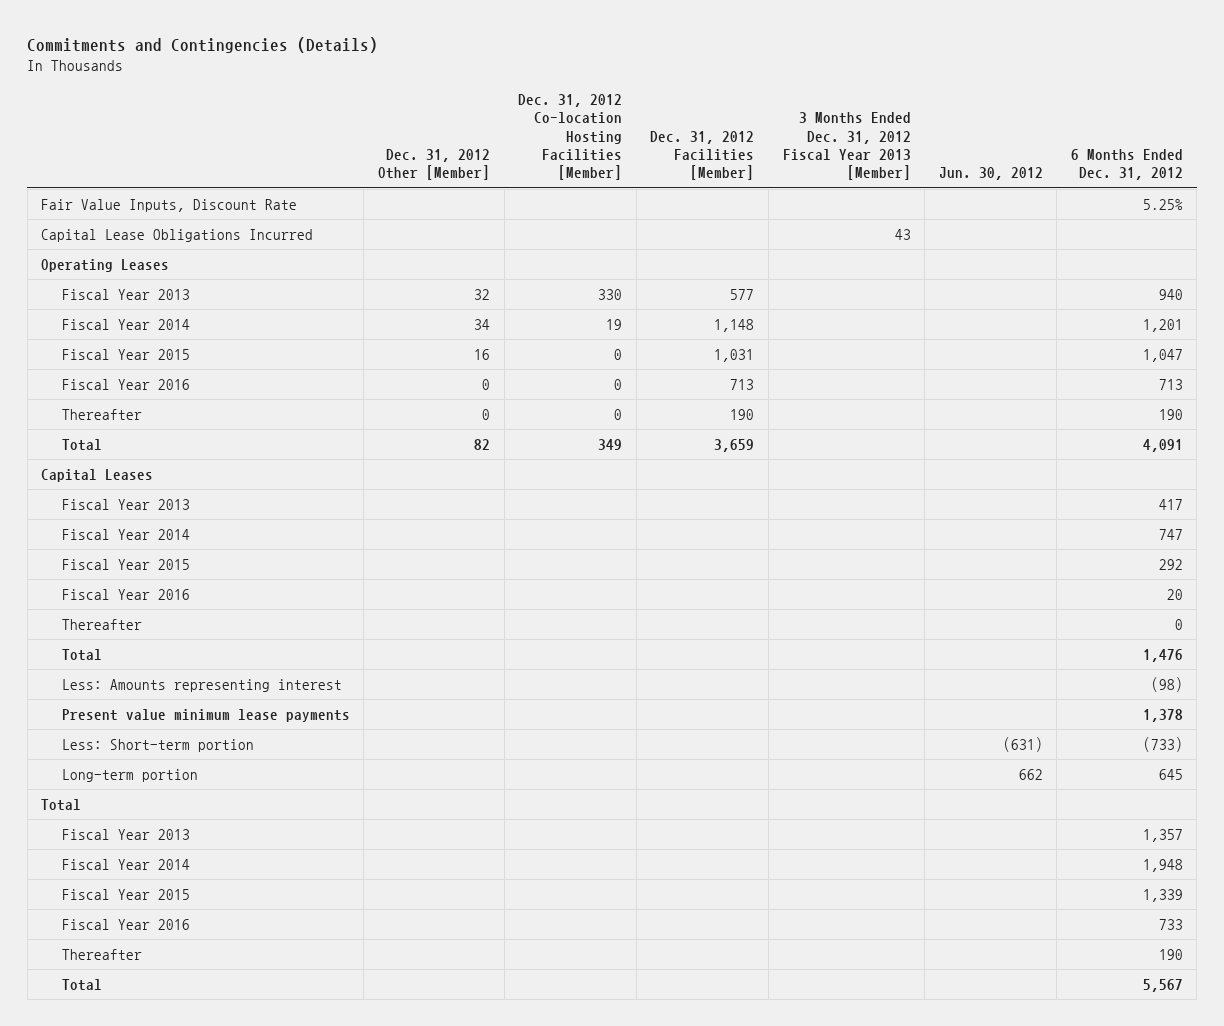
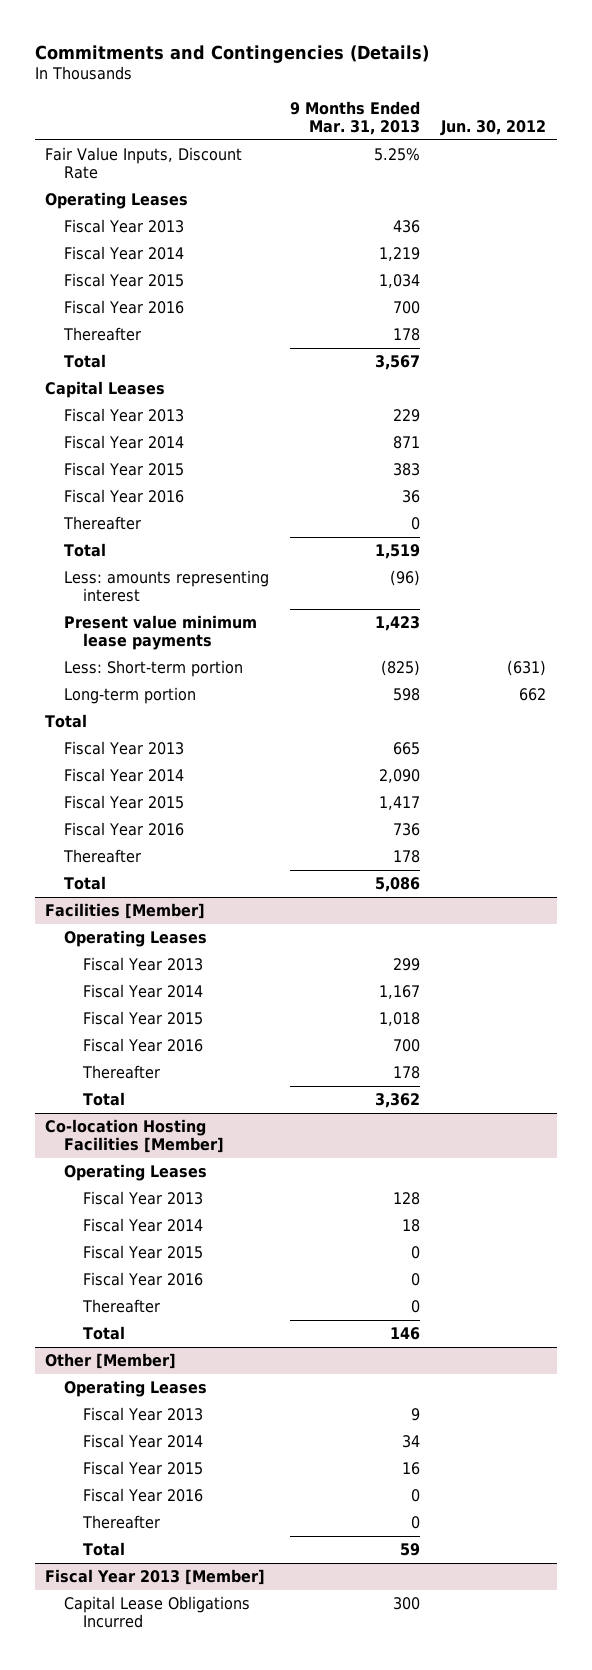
- | Dec. 31, 2012 Other [Member] | Dec. 31, 2012 Co-location Hosting Facilities [Member] | Dec. 31, 2012 Facilities [Member] | 3 Months Ended Dec. 31, 2012 Fiscal Year 2013 [Member] | Jun. 30, 2012 | 6 Months Ended Dec. 31, 2012
+ | 9 Months Ended Mar. 31, 2013 | Jun. 30, 2012
- Capital Lease Obligations Incurred | | | | 43 | |
- Less: Amounts representing interest | | | | | | (98)
+ Less: amounts representing interest | (96) |
+ Facilities [Member]
+ Operating Leases
+ Fiscal Year 2013 | 299 |
+ Fiscal Year 2014 | 1,167 |
+ Fiscal Year 2015 | 1,018 |
+ Fiscal Year 2016 | 700 |
+ Thereafter | 178 |
+ Total | 3,362 |
+ Co-location Hosting Facilities [Member]
+ Operating Leases
+ Fiscal Year 2013 | 128 |
+ Fiscal Year 2014 | 18 |
+ Fiscal Year 2015 | 0 |
+ Fiscal Year 2016 | 0 |
+ Thereafter | 0 |
+ Total | 146 |
+ Other [Member]
+ Operating Leases
+ Fiscal Year 2013 | 9 |
+ Fiscal Year 2014 | 34 |
+ Fiscal Year 2015 | 16 |
+ Fiscal Year 2016 | 0 |
+ Thereafter | 0 |
+ Total | 59 |
+ Fiscal Year 2013 [Member]
+ Capital Lease Obligations Incurred | 300 |

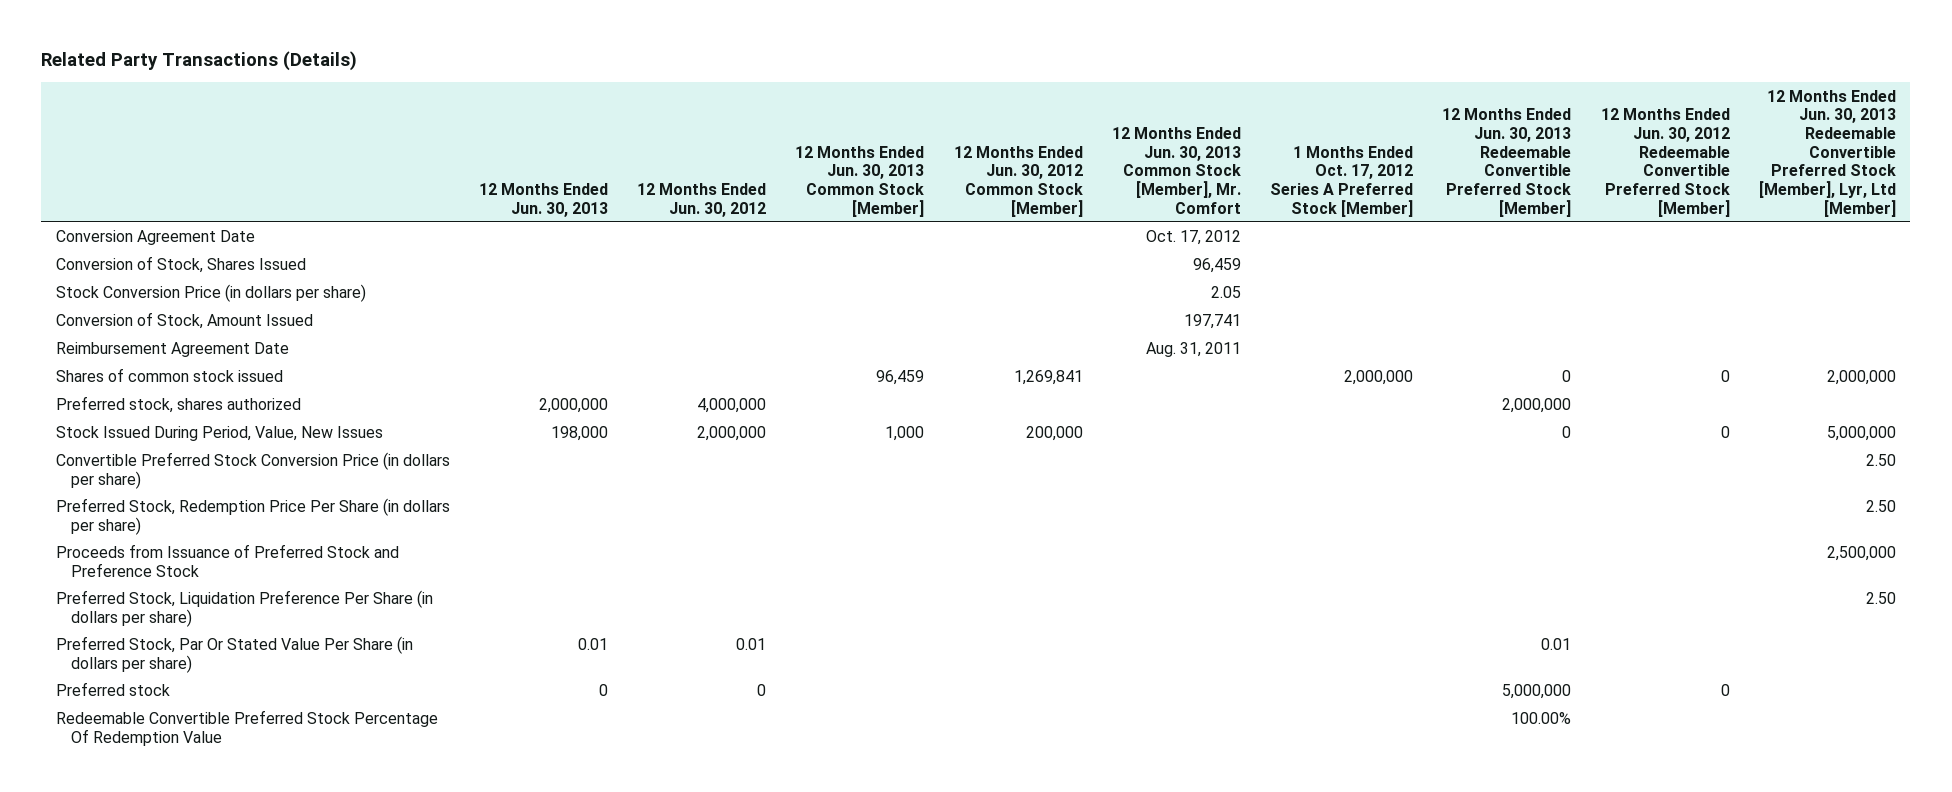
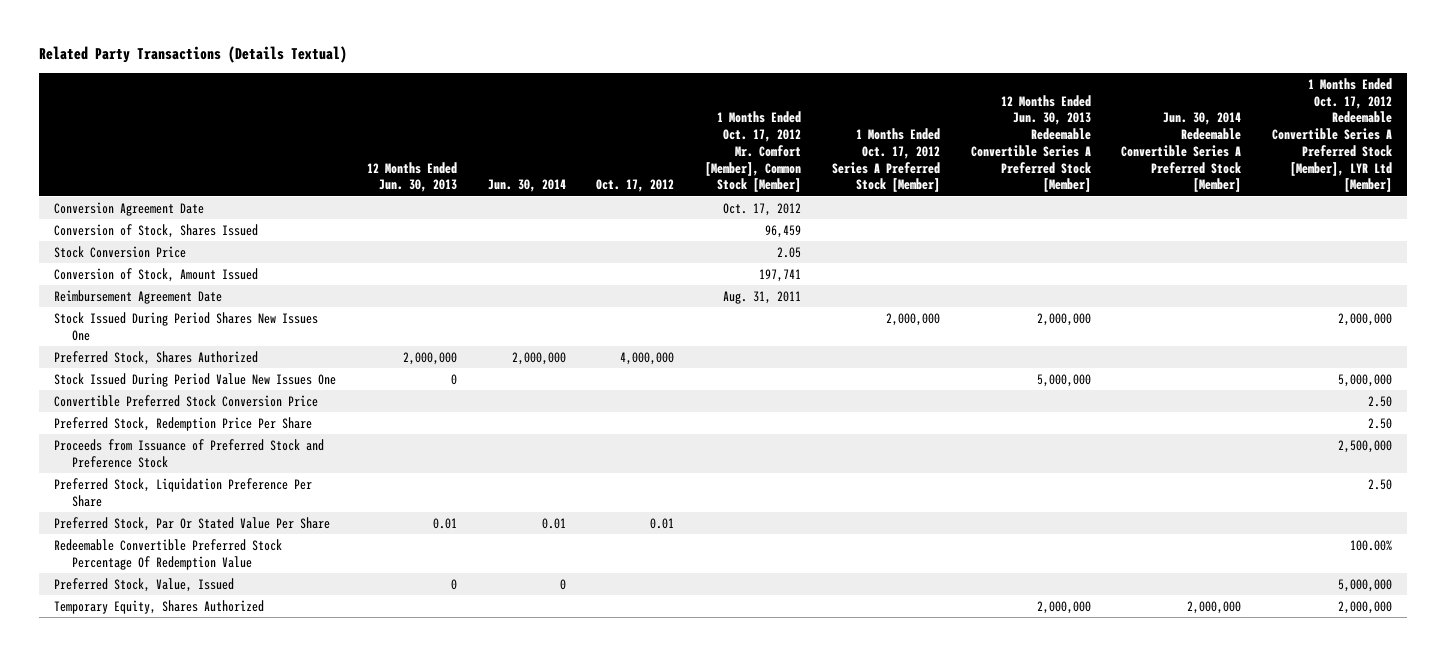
- Related Party Transactions (Details)
+ Related Party Transactions (Details Textual)
- | 12 Months Ended Jun. 30, 2013 | 12 Months Ended Jun. 30, 2012 | 12 Months Ended Jun. 30, 2013 Common Stock [Member] | 12 Months Ended Jun. 30, 2012 Common Stock [Member] | 12 Months Ended Jun. 30, 2013 Common Stock [Member], Mr. Comfort | 1 Months Ended Oct. 17, 2012 Series A Preferred Stock [Member] | 12 Months Ended Jun. 30, 2013 Redeemable Convertible Preferred Stock [Member] | 12 Months Ended Jun. 30, 2012 Redeemable Convertible Preferred Stock [Member] | 12 Months Ended Jun. 30, 2013 Redeemable Convertible Preferred Stock [Member], Lyr, Ltd [Member]
+ | 12 Months Ended Jun. 30, 2013 | Jun. 30, 2014 | Oct. 17, 2012 | 1 Months Ended Oct. 17, 2012 Mr. Comfort [Member], Common Stock [Member] | 1 Months Ended Oct. 17, 2012 Series A Preferred Stock [Member] | 12 Months Ended Jun. 30, 2013 Redeemable Convertible Series A Preferred Stock [Member] | Jun. 30, 2014 Redeemable Convertible Series A Preferred Stock [Member] | 1 Months Ended Oct. 17, 2012 Redeemable Convertible Series A Preferred Stock [Member], LYR Ltd [Member]
- Stock Conversion Price (in dollars per share) | | | | | 2.05 | | | |
+ Stock Conversion Price | | | | 2.05 | | | |
- Shares of common stock issued | | | 96,459 | 1,269,841 | | 2,000,000 | 0 | 0 | 2,000,000
- Preferred stock, shares authorized | 2,000,000 | 4,000,000 | | | | | 2,000,000 | |
- Stock Issued During Period, Value, New Issues | 198,000 | 2,000,000 | 1,000 | 200,000 | | | 0 | 0 | 5,000,000
- Convertible Preferred Stock Conversion Price (in dollars per share) | | | | | | | | | 2.50
- Preferred Stock, Redemption Price Per Share (in dollars per share) | | | | | | | | | 2.50
+ Stock Issued During Period Shares New Issues One | | | | | 2,000,000 | 2,000,000 | | 2,000,000
+ Preferred Stock, Shares Authorized | 2,000,000 | 2,000,000 | 4,000,000 | | | | |
+ Stock Issued During Period Value New Issues One | 0 | | | | | 5,000,000 | | 5,000,000
+ Convertible Preferred Stock Conversion Price | | | | | | | | 2.50
+ Preferred Stock, Redemption Price Per Share | | | | | | | | 2.50
- Preferred Stock, Liquidation Preference Per Share (in dollars per share) | | | | | | | | | 2.50
- Preferred Stock, Par Or Stated Value Per Share (in dollars per share) | 0.01 | 0.01 | | | | | 0.01 | |
- Preferred stock | 0 | 0 | | | | | 5,000,000 | 0 |
+ Preferred Stock, Liquidation Preference Per Share | | | | | | | | 2.50
+ Preferred Stock, Par Or Stated Value Per Share | 0.01 | 0.01 | 0.01 | | | | |
+ Preferred Stock, Value, Issued | 0 | 0 | | | | | | 5,000,000
+ Temporary Equity, Shares Authorized | | | | | | 2,000,000 | 2,000,000 | 2,000,000

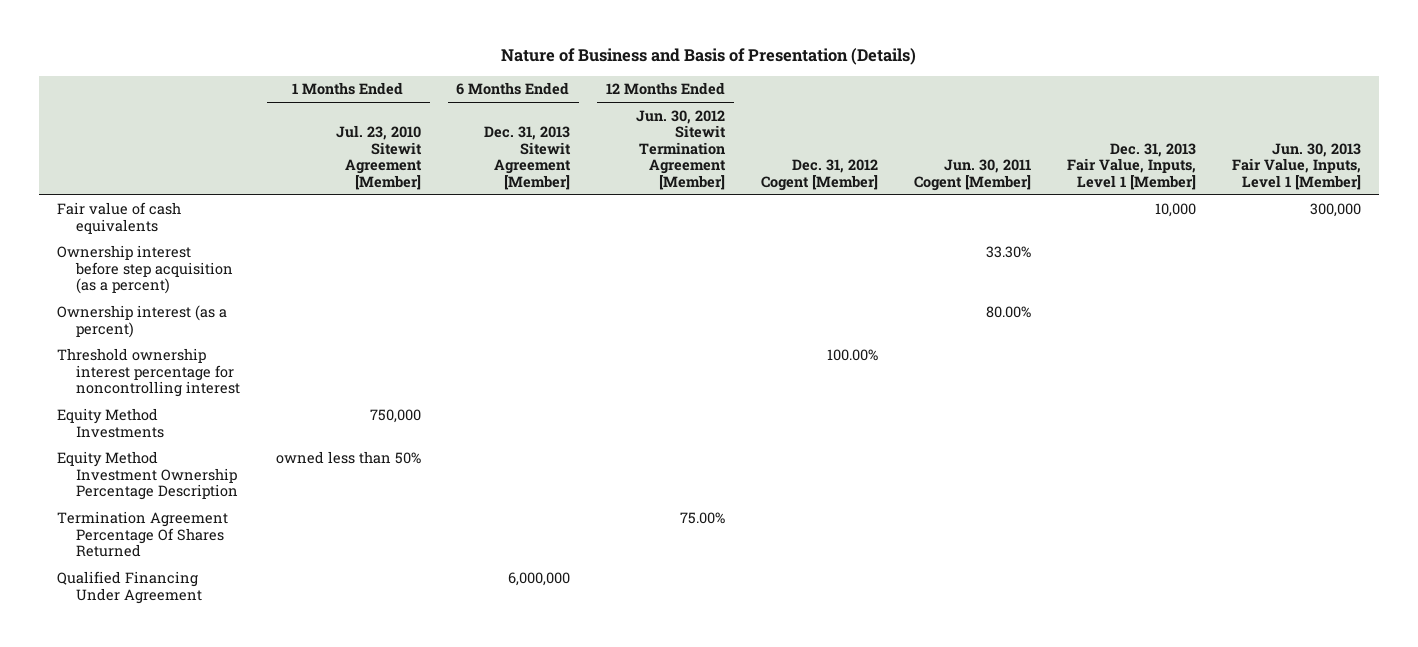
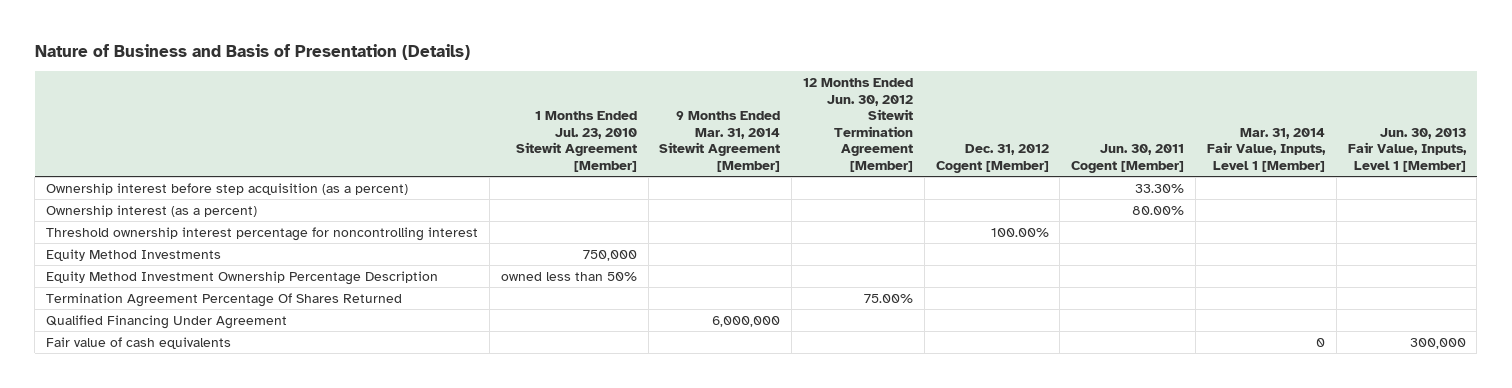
- | 1 Months Ended Jul. 23, 2010 Sitewit Agreement [Member] | 6 Months Ended Dec. 31, 2013 Sitewit Agreement [Member] | 12 Months Ended Jun. 30, 2012 Sitewit Termination Agreement [Member] | Dec. 31, 2012 Cogent [Member] | Jun. 30, 2011 Cogent [Member] | Dec. 31, 2013 Fair Value, Inputs, Level 1 [Member] | Jun. 30, 2013 Fair Value, Inputs, Level 1 [Member]
+ | 1 Months Ended Jul. 23, 2010 Sitewit Agreement [Member] | 9 Months Ended Mar. 31, 2014 Sitewit Agreement [Member] | 12 Months Ended Jun. 30, 2012 Sitewit Termination Agreement [Member] | Dec. 31, 2012 Cogent [Member] | Jun. 30, 2011 Cogent [Member] | Mar. 31, 2014 Fair Value, Inputs, Level 1 [Member] | Jun. 30, 2013 Fair Value, Inputs, Level 1 [Member]
moved down: Fair value of cash equivalents | | | | | | 0 | 300,000

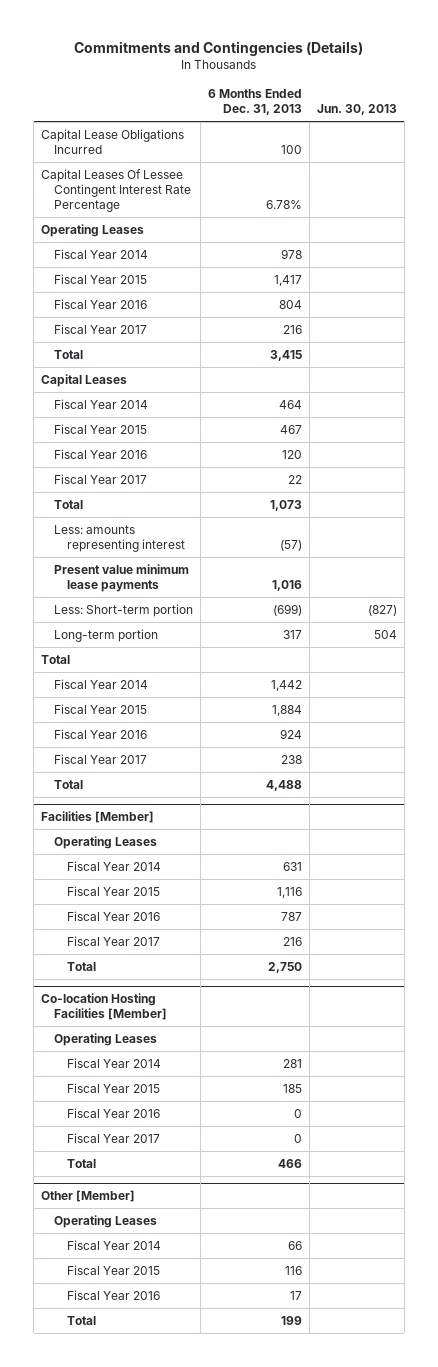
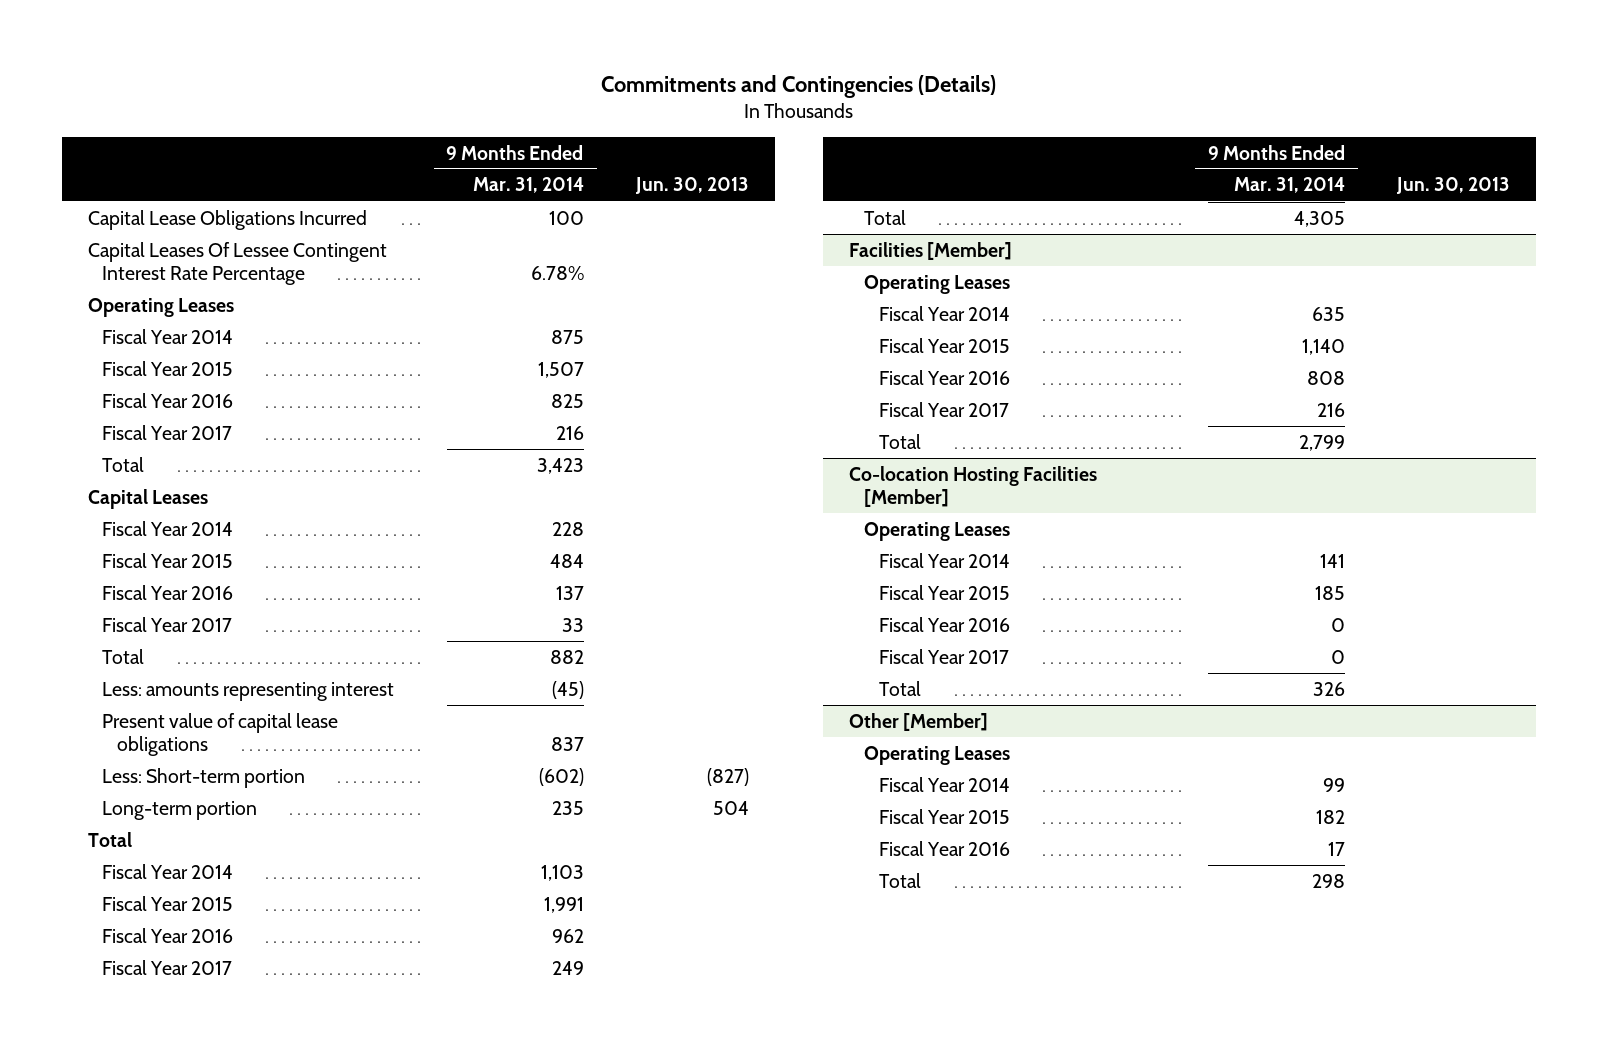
- | 6 Months Ended Dec. 31, 2013 | Jun. 30, 2013
+ | 9 Months Ended Mar. 31, 2014 | Jun. 30, 2013
- Present value minimum lease payments | 1,016 |
+ Present value of capital lease obligations | 837 |

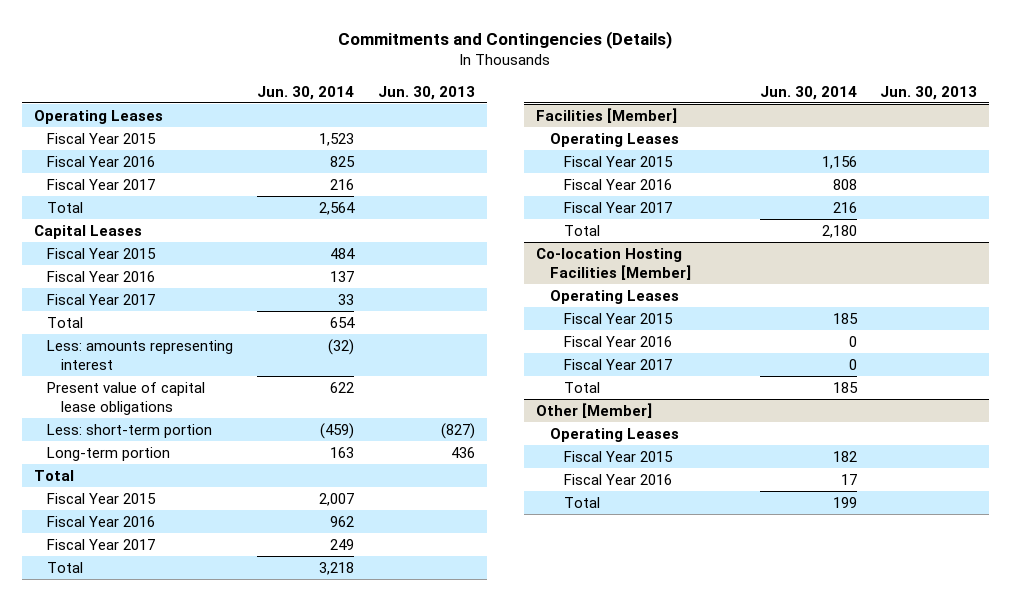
- | 9 Months Ended Mar. 31, 2014 | Jun. 30, 2013
+ | Jun. 30, 2014 | Jun. 30, 2013
- Capital Lease Obligations Incurred | 100 |
- Capital Leases Of Lessee Contingent Interest Rate Percentage | 6.78% |
- Fiscal Year 2014 | 875 |
- Fiscal Year 2014 | 228 |
- Less: Short-term portion | (602) | (827)
- Long-term portion | 235 | 504
+ Less: short-term portion | (459) | (827)
+ Long-term portion | 163 | 436
- Fiscal Year 2014 | 1,103 |
@ Facilities [Member]
- Fiscal Year 2014 | 635 |
@ Co-location Hosting Facilities [Member]
- Fiscal Year 2014 | 141 |
@ Other [Member]
- Fiscal Year 2014 | 99 |

